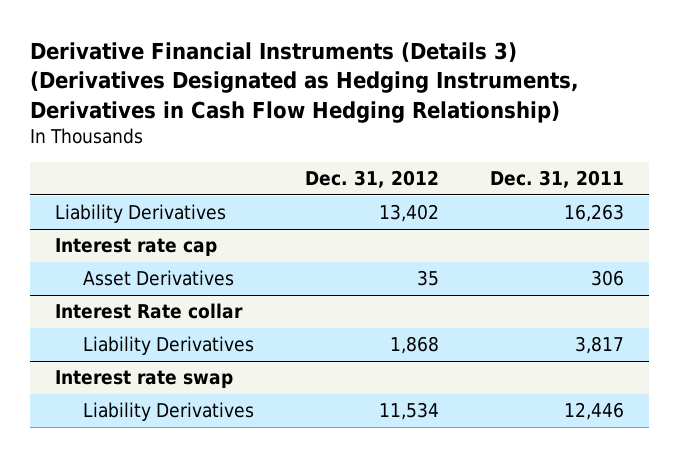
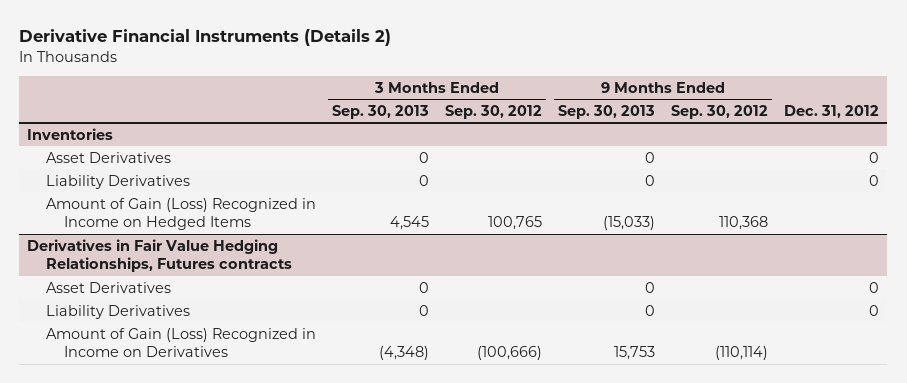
- Derivative Financial Instruments (Details 3) (Derivatives Designated as Hedging Instruments, Derivatives in Cash Flow Hedging Relationship)
+ Derivative Financial Instruments (Details 2)
- | Dec. 31, 2012 | Dec. 31, 2011
+ | 3 Months Ended Sep. 30, 2013 | 3 Months Ended Sep. 30, 2012 | 9 Months Ended Sep. 30, 2013 | 9 Months Ended Sep. 30, 2012 | Dec. 31, 2012
- Liability Derivatives | 13,402 | 16,263
- Interest rate cap
- Asset Derivatives | 35 | 306
- Interest Rate collar
- Liability Derivatives | 1,868 | 3,817
- Interest rate swap
- Liability Derivatives | 11,534 | 12,446
+ Inventories
+ Asset Derivatives | 0 | | 0 | | 0
+ Liability Derivatives | 0 | | 0 | | 0
+ Amount of Gain (Loss) Recognized in Income on Hedged Items | 4,545 | 100,765 | (15,033) | 110,368 |
+ Derivatives in Fair Value Hedging Relationships, Futures contracts
+ Asset Derivatives | 0 | | 0 | | 0
+ Liability Derivatives | 0 | | 0 | | 0
+ Amount of Gain (Loss) Recognized in Income on Derivatives | (4,348) | (100,666) | 15,753 | (110,114) |

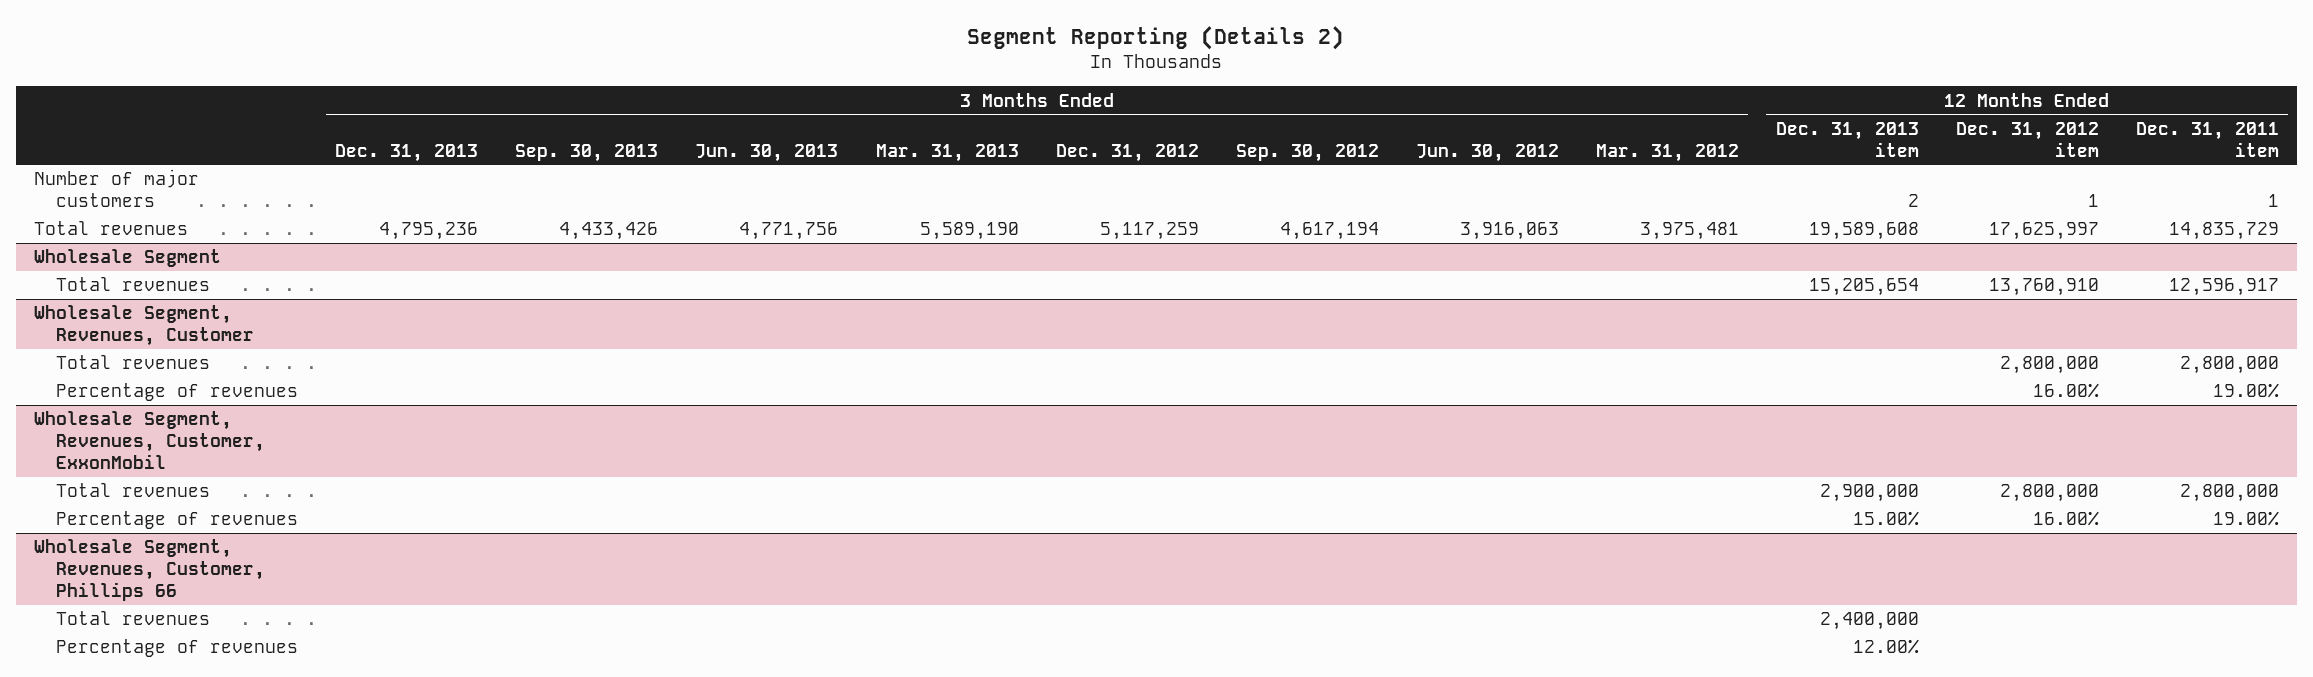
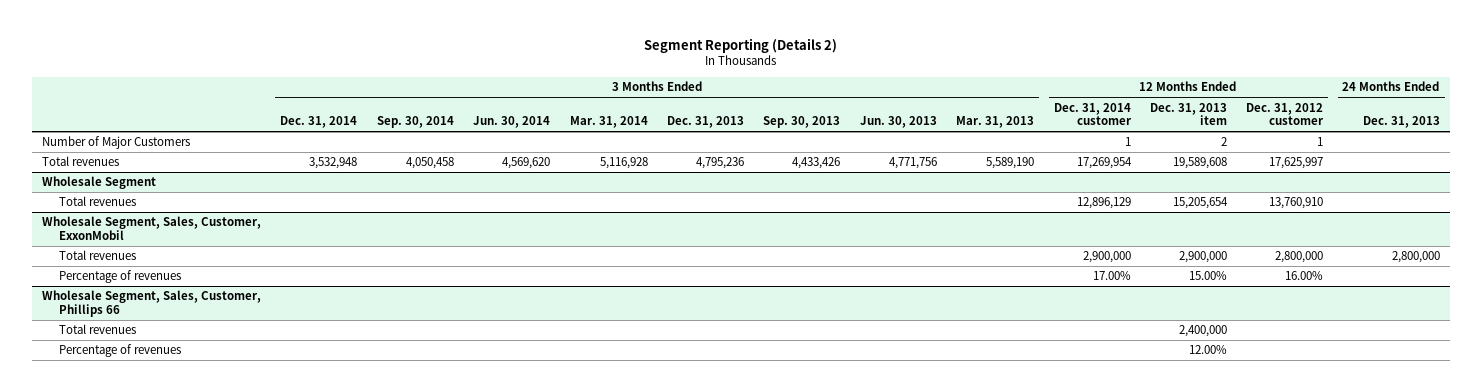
- | 3 Months Ended Dec. 31, 2013 | 3 Months Ended Sep. 30, 2013 | 3 Months Ended Jun. 30, 2013 | 3 Months Ended Mar. 31, 2013 | 3 Months Ended Dec. 31, 2012 | 3 Months Ended Sep. 30, 2012 | 3 Months Ended Jun. 30, 2012 | 3 Months Ended Mar. 31, 2012 | 12 Months Ended Dec. 31, 2013 item | 12 Months Ended Dec. 31, 2012 item | 12 Months Ended Dec. 31, 2011 item
+ | 3 Months Ended Dec. 31, 2014 | 3 Months Ended Sep. 30, 2014 | 3 Months Ended Jun. 30, 2014 | 3 Months Ended Mar. 31, 2014 | 3 Months Ended Dec. 31, 2013 | 3 Months Ended Sep. 30, 2013 | 3 Months Ended Jun. 30, 2013 | 3 Months Ended Mar. 31, 2013 | 12 Months Ended Dec. 31, 2014 customer | 12 Months Ended Dec. 31, 2013 item | 12 Months Ended Dec. 31, 2012 customer | 24 Months Ended Dec. 31, 2013
- Number of major customers | | | | | | | | | 2 | 1 | 1
+ Number of Major Customers | | | | | | | | | 1 | 2 | 1 |
- Wholesale Segment, Revenues, Customer
- Total revenues | | | | | | | | | | 2,800,000 | 2,800,000
- Percentage of revenues | | | | | | | | | | 16.00% | 19.00%
- Wholesale Segment, Revenues, Customer, ExxonMobil
+ Wholesale Segment, Sales, Customer, ExxonMobil
- Wholesale Segment, Revenues, Customer, Phillips 66
+ Wholesale Segment, Sales, Customer, Phillips 66

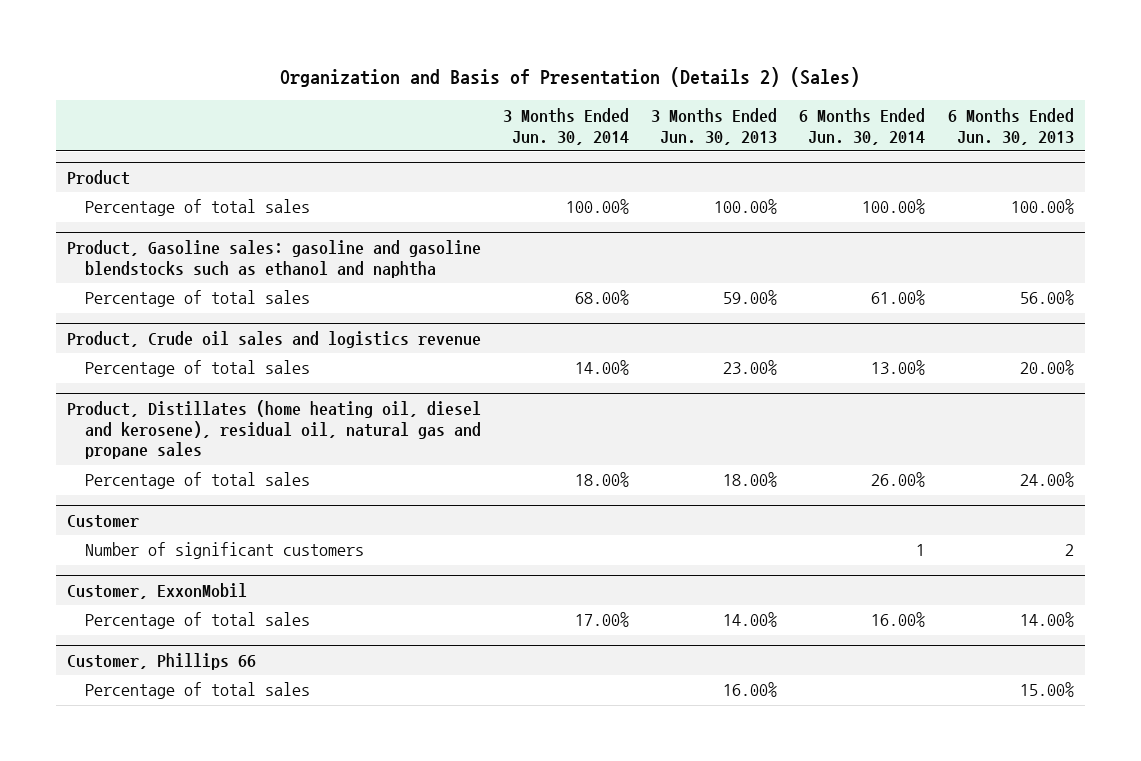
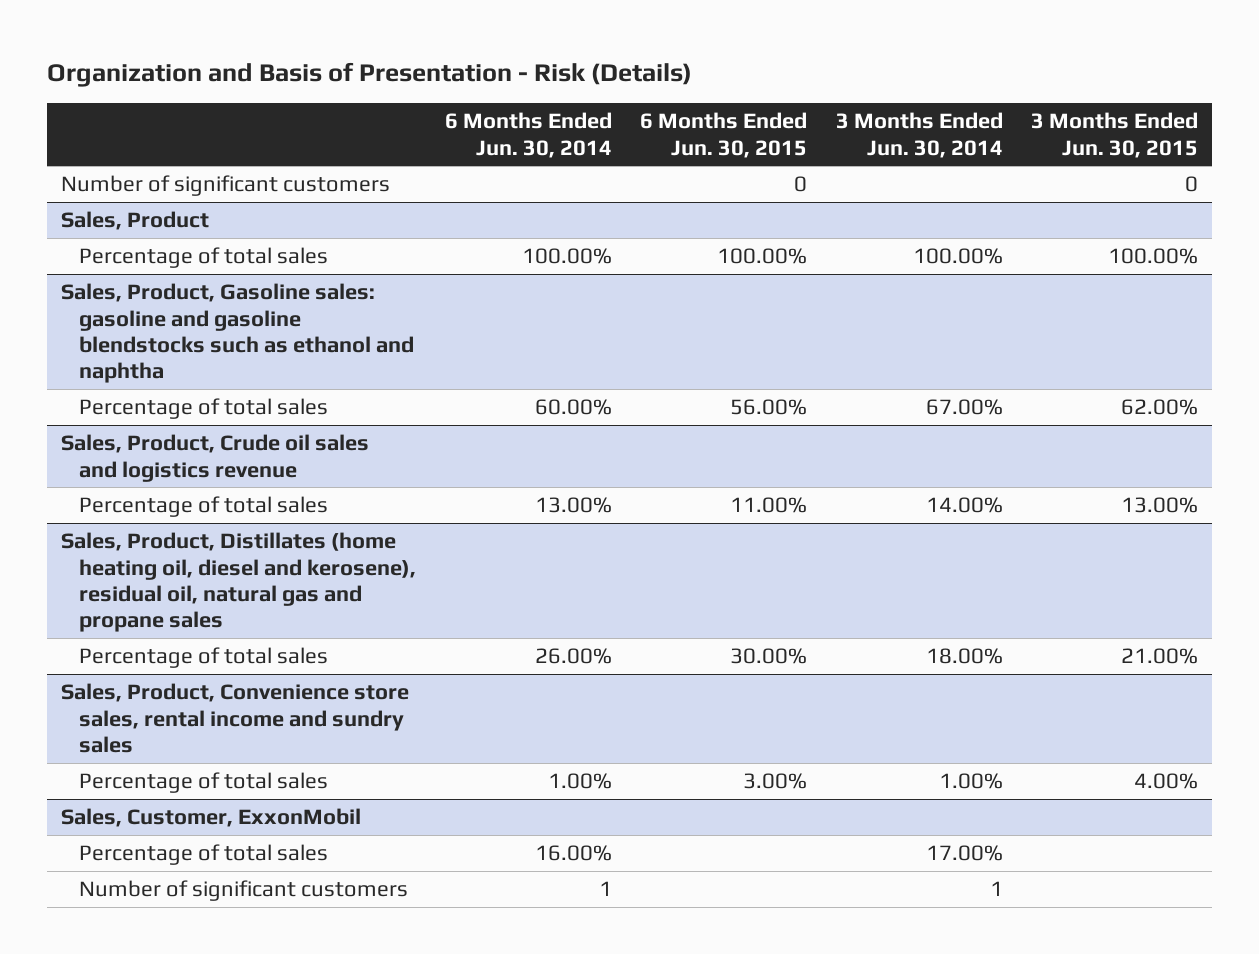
- Organization and Basis of Presentation (Details 2) (Sales)
+ Organization and Basis of Presentation - Risk (Details)
- | 3 Months Ended Jun. 30, 2014 | 3 Months Ended Jun. 30, 2013 | 6 Months Ended Jun. 30, 2014 | 6 Months Ended Jun. 30, 2013
+ | 6 Months Ended Jun. 30, 2014 | 6 Months Ended Jun. 30, 2015 | 3 Months Ended Jun. 30, 2014 | 3 Months Ended Jun. 30, 2015
- Product
+ Number of significant customers | | 0 | | 0
+ Sales, Product
- Product, Gasoline sales: gasoline and gasoline blendstocks such as ethanol and naphtha
- Percentage of total sales | 68.00% | 59.00% | 61.00% | 56.00%
- Product, Crude oil sales and logistics revenue
+ Sales, Product, Gasoline sales: gasoline and gasoline blendstocks such as ethanol and naphtha
+ Percentage of total sales | 60.00% | 56.00% | 67.00% | 62.00%
+ Sales, Product, Crude oil sales and logistics revenue
- Product, Distillates (home heating oil, diesel and kerosene), residual oil, natural gas and propane sales
+ Sales, Product, Distillates (home heating oil, diesel and kerosene), residual oil, natural gas and propane sales
- Customer
- Number of significant customers | | | 1 | 2
- Customer, ExxonMobil
+ Sales, Product, Convenience store sales, rental income and sundry sales
+ Percentage of total sales | 1.00% | 3.00% | 1.00% | 4.00%
+ Sales, Customer, ExxonMobil
- Customer, Phillips 66
- Percentage of total sales | | 16.00% | | 15.00%
+ Number of significant customers | 1 | | 1 |

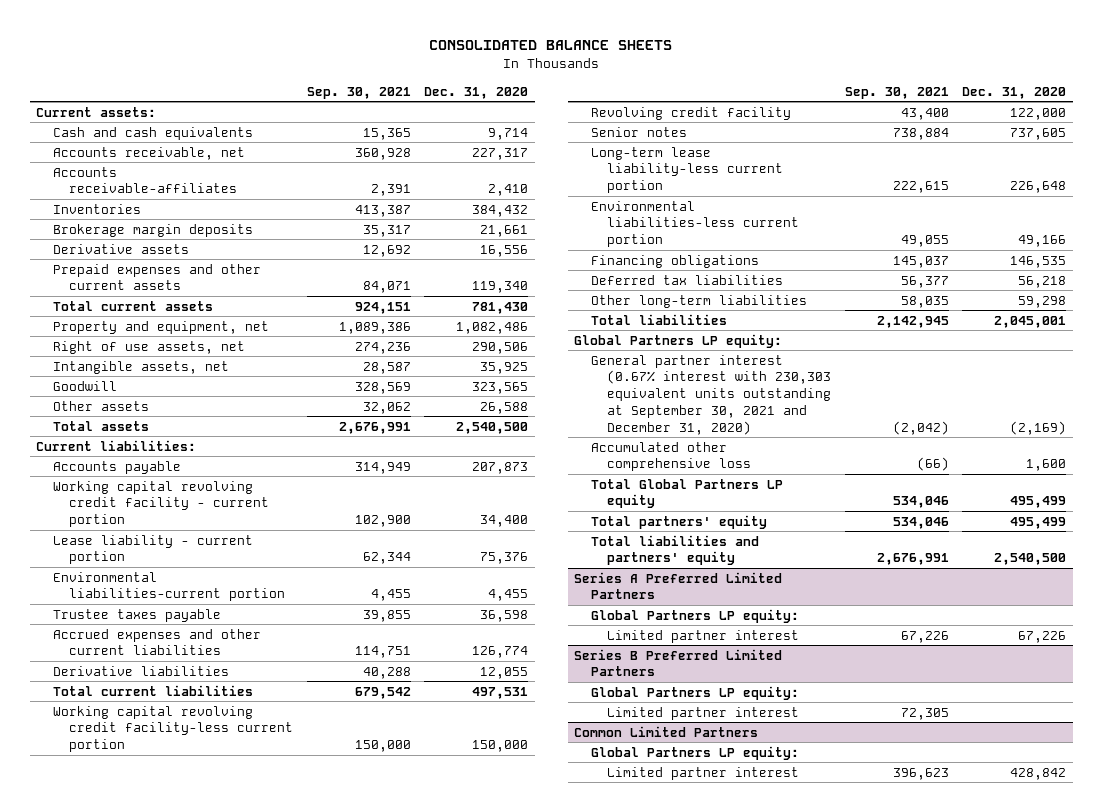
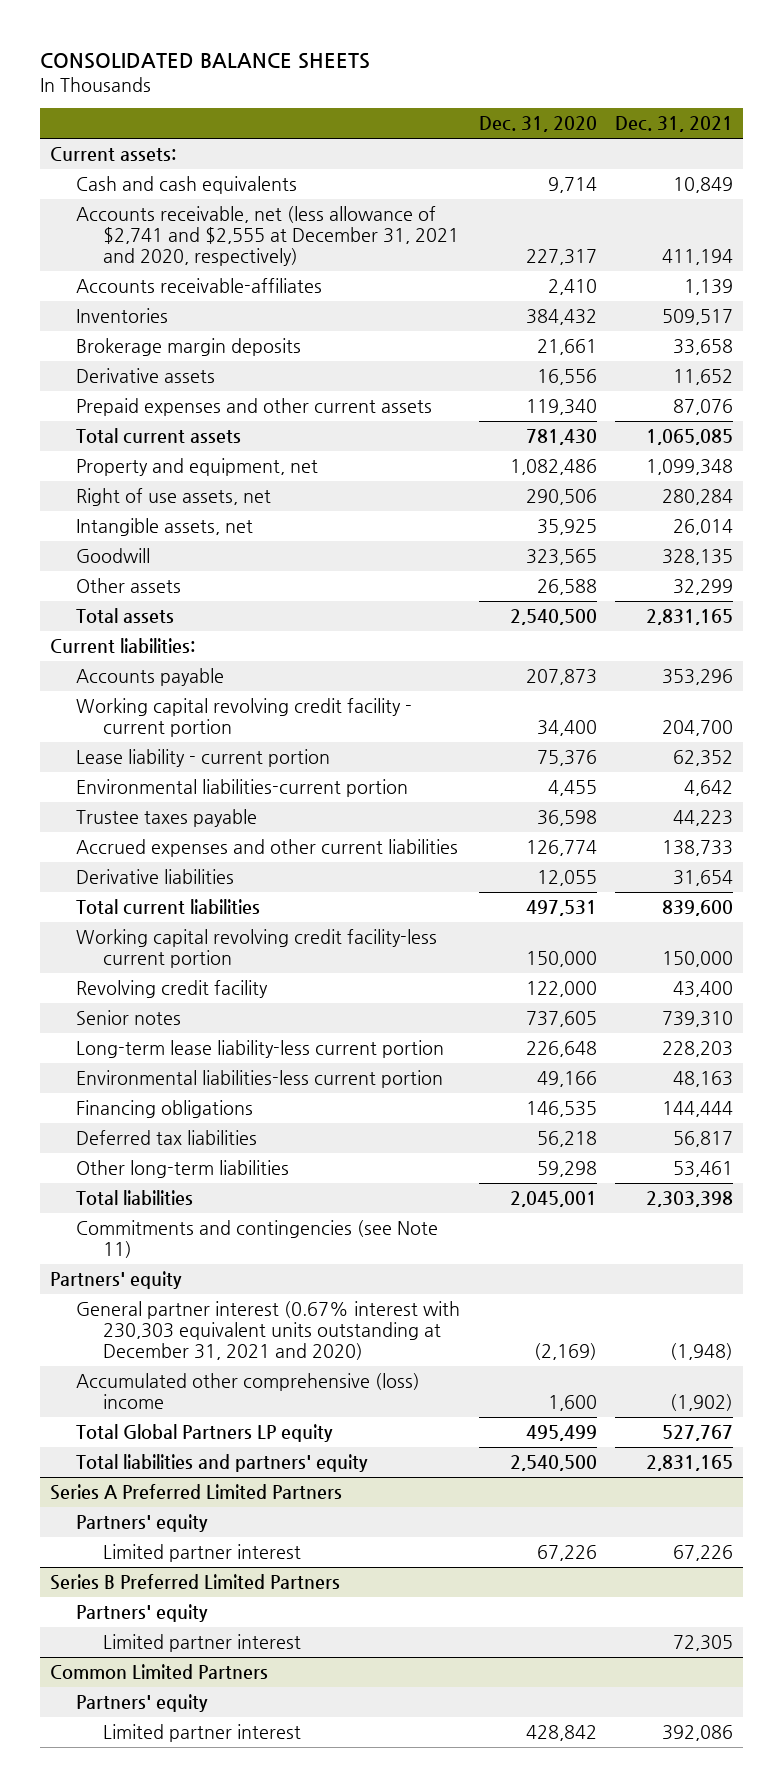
- | Sep. 30, 2021 | Dec. 31, 2020
+ | Dec. 31, 2020 | Dec. 31, 2021
- Accounts receivable, net | 360,928 | 227,317
+ Accounts receivable, net (less allowance of $2,741 and $2,555 at December 31, 2021 and 2020, respectively) | 227,317 | 411,194
- Global Partners LP equity:
- General partner interest (0.67% interest with 230,303 equivalent units outstanding at September 30, 2021 and December 31, 2020) | (2,042) | (2,169)
- Accumulated other comprehensive loss | (66) | 1,600
+ Commitments and contingencies (see Note 11)
+ Partners' equity
+ General partner interest (0.67% interest with 230,303 equivalent units outstanding at December 31, 2021 and 2020) | (2,169) | (1,948)
+ Accumulated other comprehensive (loss) income | 1,600 | (1,902)
- Total partners' equity | 534,046 | 495,499
@ Series A Preferred Limited Partners
- Global Partners LP equity:
+ Partners' equity
@ Series B Preferred Limited Partners
- Global Partners LP equity:
+ Partners' equity
@ Common Limited Partners
- Global Partners LP equity:
+ Partners' equity

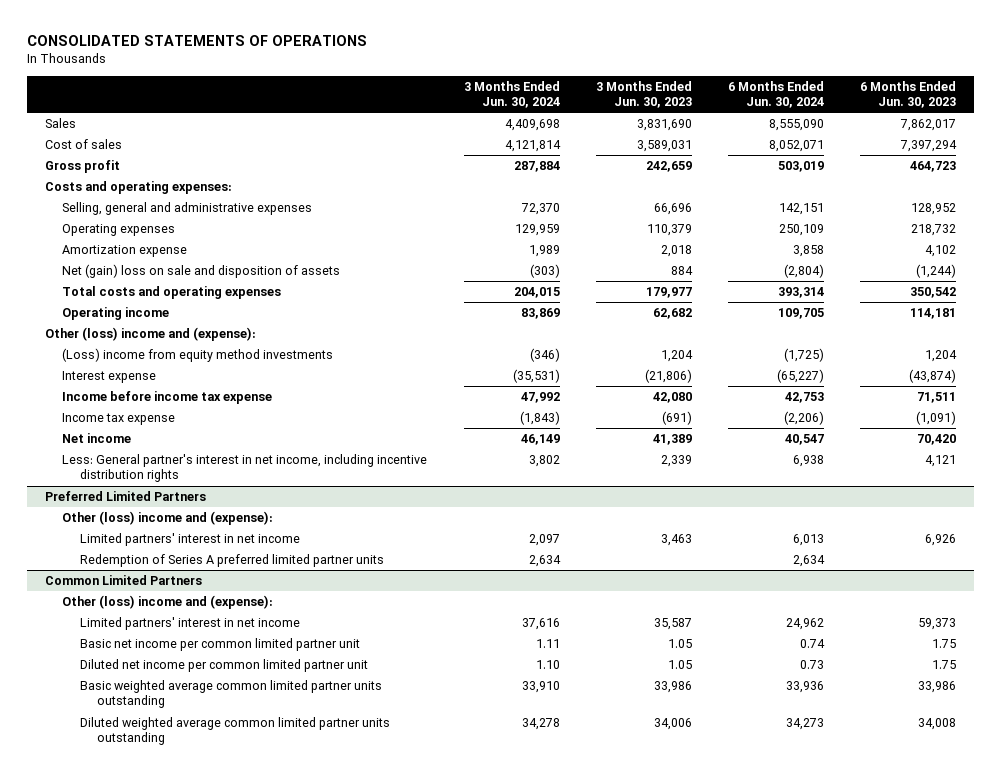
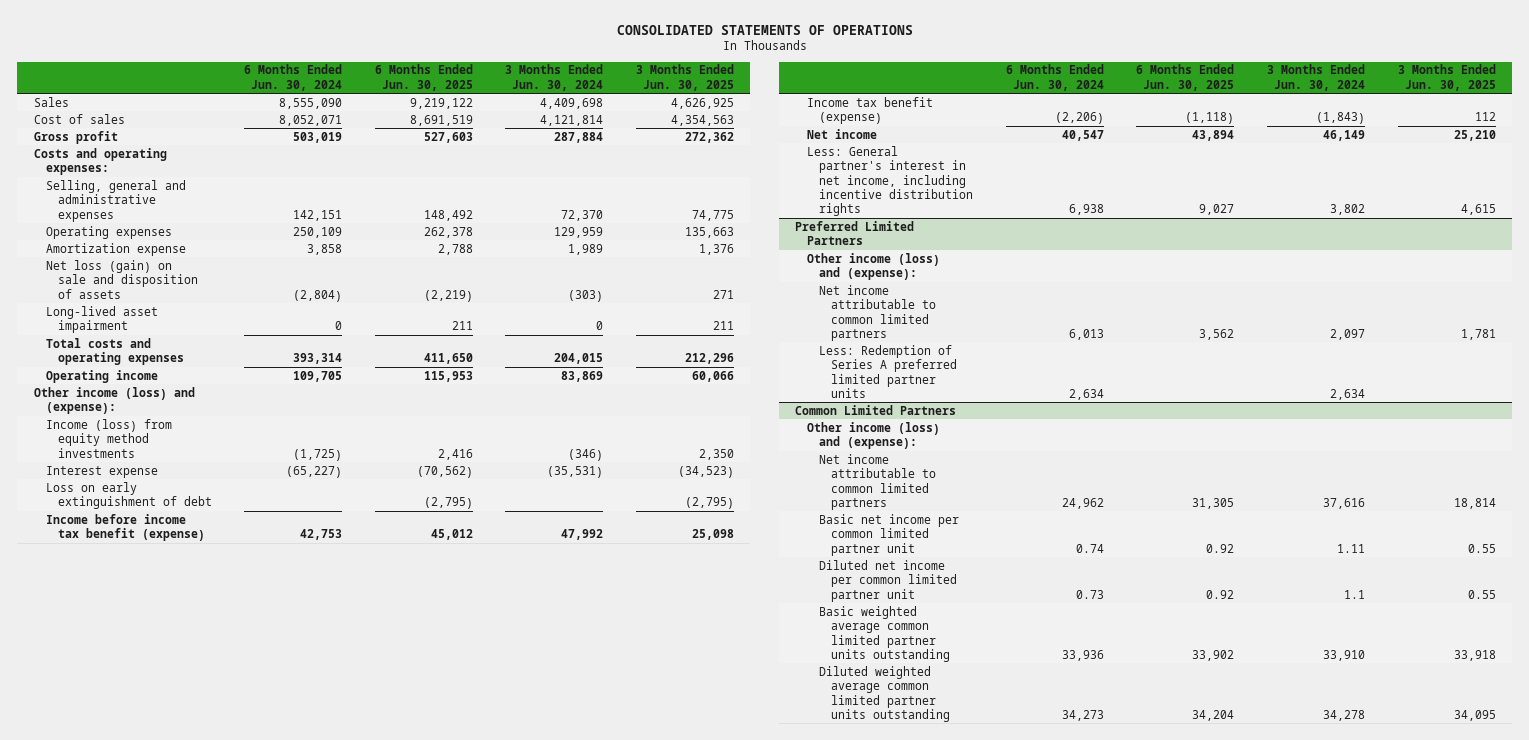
- | 3 Months Ended Jun. 30, 2024 | 3 Months Ended Jun. 30, 2023 | 6 Months Ended Jun. 30, 2024 | 6 Months Ended Jun. 30, 2023
+ | 6 Months Ended Jun. 30, 2024 | 6 Months Ended Jun. 30, 2025 | 3 Months Ended Jun. 30, 2024 | 3 Months Ended Jun. 30, 2025
- Net (gain) loss on sale and disposition of assets | (303) | 884 | (2,804) | (1,244)
+ Net loss (gain) on sale and disposition of assets | (2,804) | (2,219) | (303) | 271
+ Long-lived asset impairment | 0 | 211 | 0 | 211
- Other (loss) income and (expense):
- (Loss) income from equity method investments | (346) | 1,204 | (1,725) | 1,204
+ Other income (loss) and (expense):
+ Income (loss) from equity method investments | (1,725) | 2,416 | (346) | 2,350
- Income before income tax expense | 47,992 | 42,080 | 42,753 | 71,511
- Income tax expense | (1,843) | (691) | (2,206) | (1,091)
+ Loss on early extinguishment of debt | | (2,795) | | (2,795)
+ Income before income tax benefit (expense) | 42,753 | 45,012 | 47,992 | 25,098
+ Income tax benefit (expense) | (2,206) | (1,118) | (1,843) | 112
@ Preferred Limited Partners
- Other (loss) income and (expense):
- Limited partners' interest in net income | 2,097 | 3,463 | 6,013 | 6,926
- Redemption of Series A preferred limited partner units | 2,634 | | 2,634 |
+ Other income (loss) and (expense):
+ Net income attributable to common limited partners | 6,013 | 3,562 | 2,097 | 1,781
+ Less: Redemption of Series A preferred limited partner units | 2,634 | | 2,634 |
@ Common Limited Partners
- Other (loss) income and (expense):
- Limited partners' interest in net income | 37,616 | 35,587 | 24,962 | 59,373
+ Other income (loss) and (expense):
+ Net income attributable to common limited partners | 24,962 | 31,305 | 37,616 | 18,814
- Diluted net income per common limited partner unit | 1.10 | 1.05 | 0.73 | 1.75
+ Diluted net income per common limited partner unit | 0.73 | 0.92 | 1.1 | 0.55

